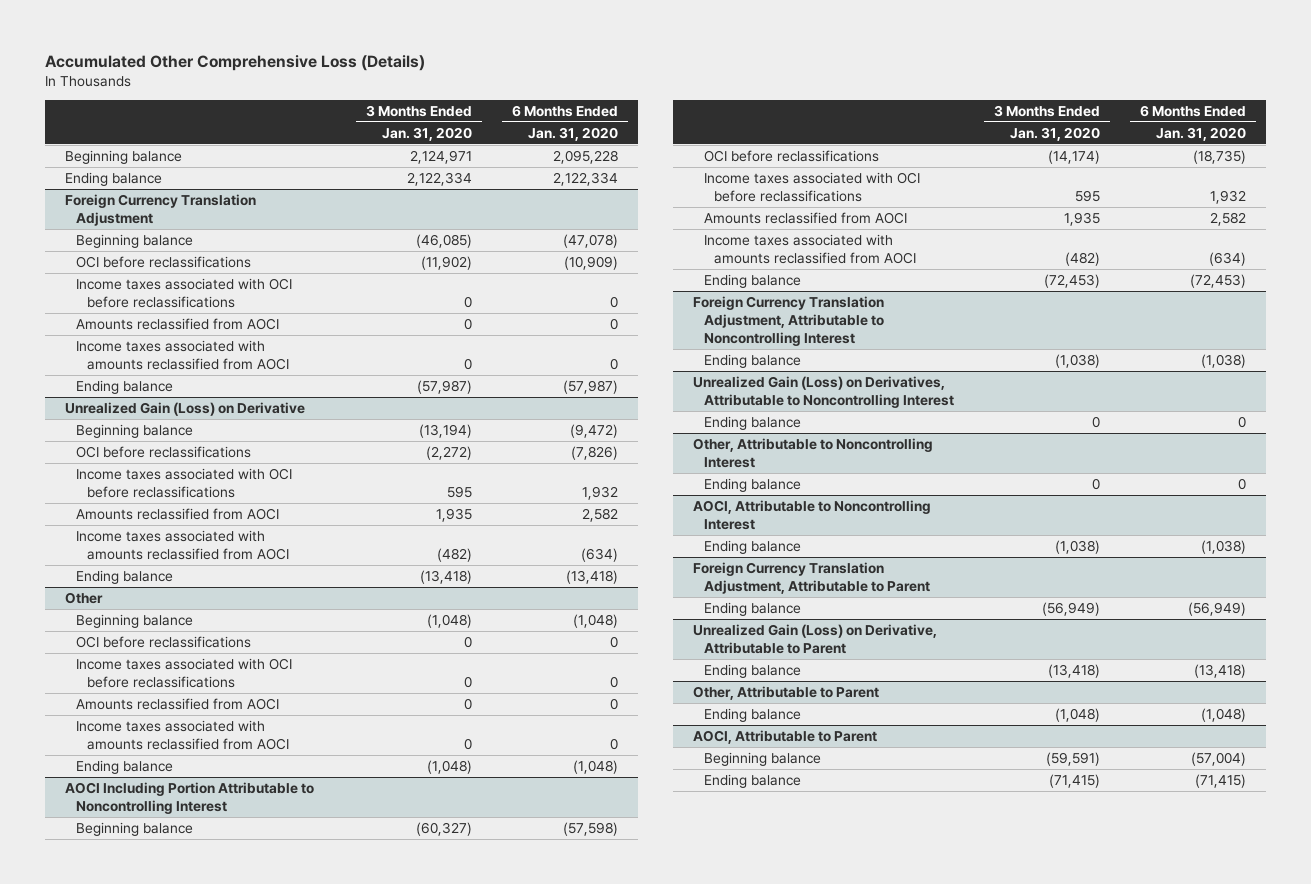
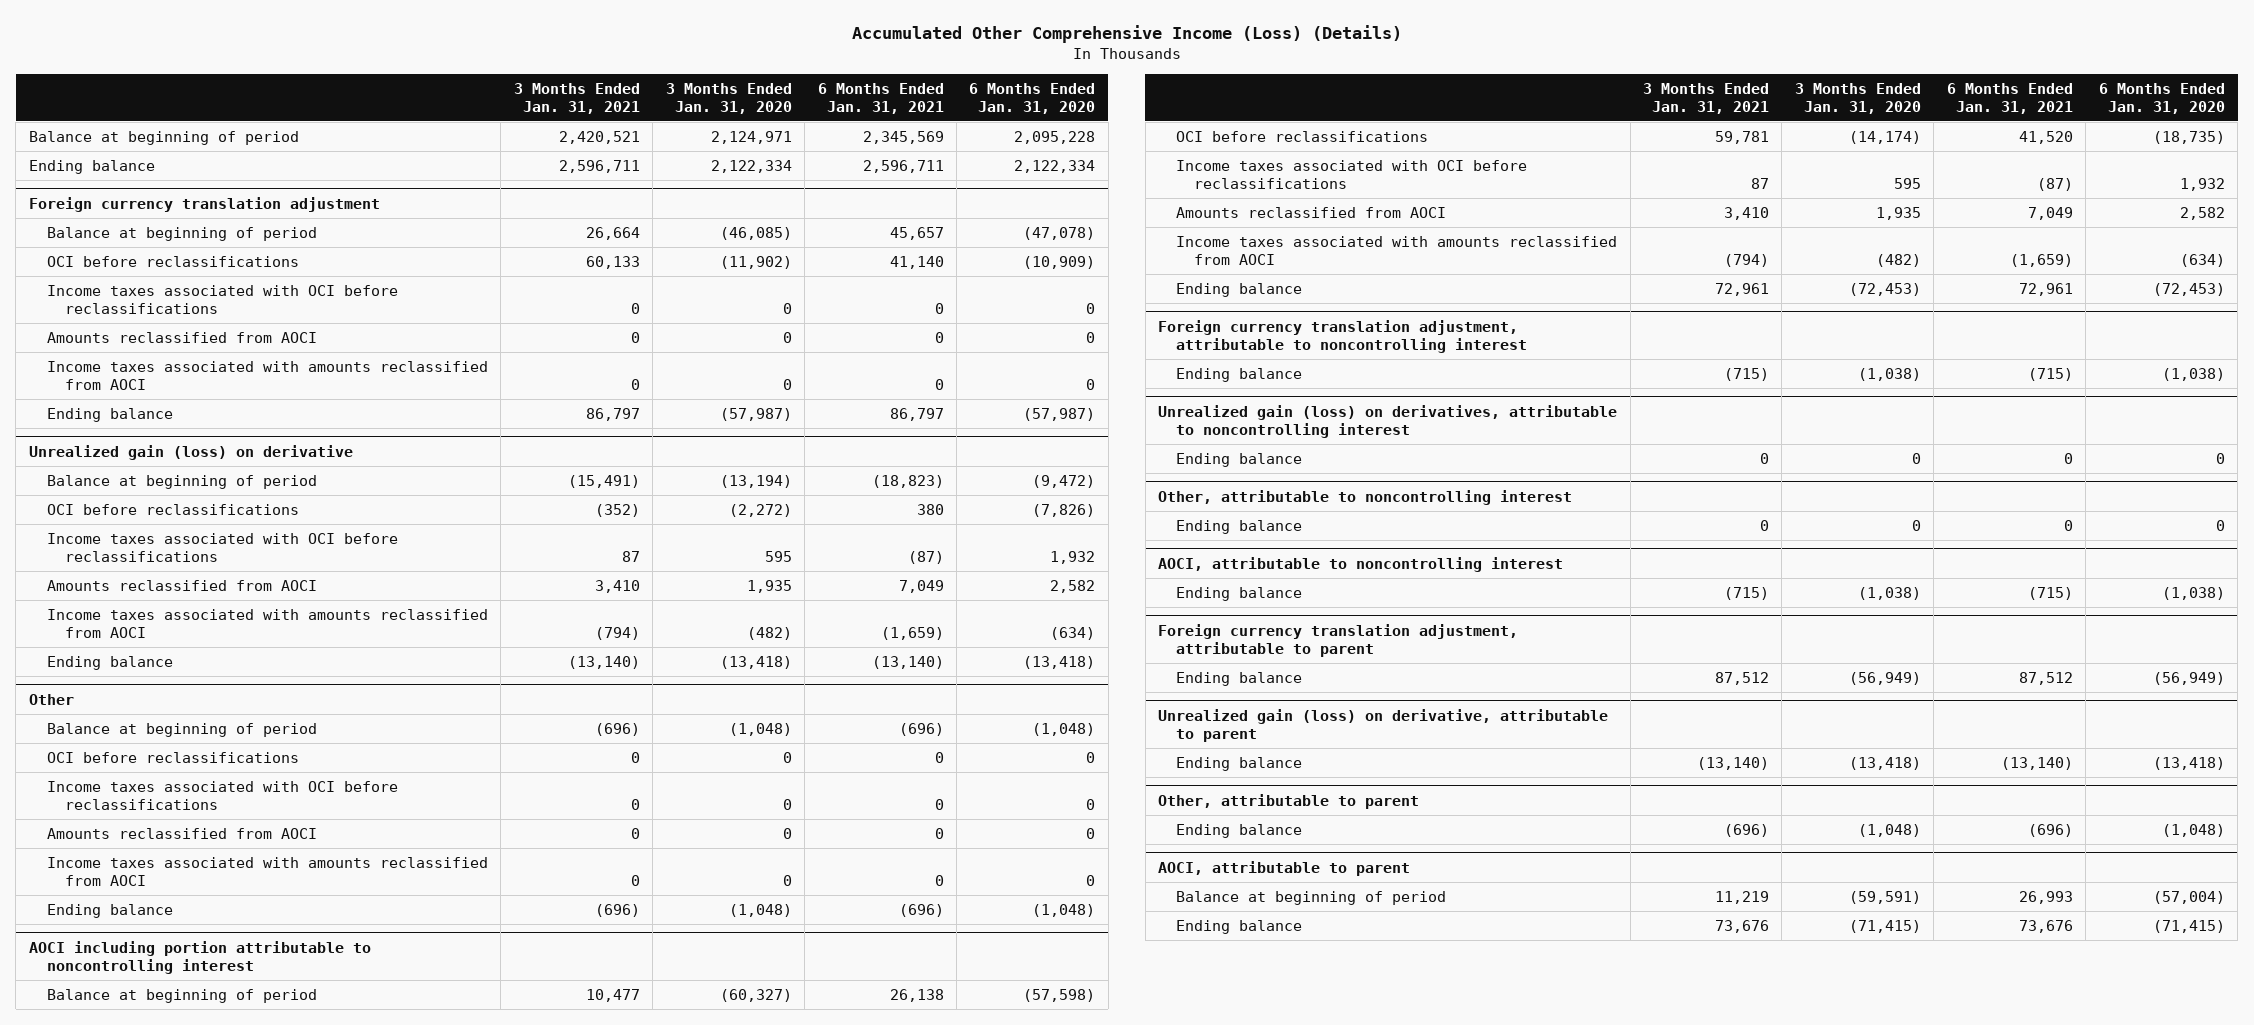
- Accumulated Other Comprehensive Loss (Details)
+ Accumulated Other Comprehensive Income (Loss) (Details)
- | 3 Months Ended Jan. 31, 2020 | 6 Months Ended Jan. 31, 2020
+ | 3 Months Ended Jan. 31, 2021 | 3 Months Ended Jan. 31, 2020 | 6 Months Ended Jan. 31, 2021 | 6 Months Ended Jan. 31, 2020
- Beginning balance | 2,124,971 | 2,095,228
+ Balance at beginning of period | 2,420,521 | 2,124,971 | 2,345,569 | 2,095,228
- Foreign Currency Translation Adjustment
- Beginning balance | (46,085) | (47,078)
+ Foreign currency translation adjustment
+ Balance at beginning of period | 26,664 | (46,085) | 45,657 | (47,078)
- Unrealized Gain (Loss) on Derivative
- Beginning balance | (13,194) | (9,472)
+ Unrealized gain (loss) on derivative
+ Balance at beginning of period | (15,491) | (13,194) | (18,823) | (9,472)
@ Other
- Beginning balance | (1,048) | (1,048)
+ Balance at beginning of period | (696) | (1,048) | (696) | (1,048)
- AOCI Including Portion Attributable to Noncontrolling Interest
- Beginning balance | (60,327) | (57,598)
+ AOCI including portion attributable to noncontrolling interest
+ Balance at beginning of period | 10,477 | (60,327) | 26,138 | (57,598)
- Foreign Currency Translation Adjustment, Attributable to Noncontrolling Interest
+ Foreign currency translation adjustment, attributable to noncontrolling interest
- Unrealized Gain (Loss) on Derivatives, Attributable to Noncontrolling Interest
+ Unrealized gain (loss) on derivatives, attributable to noncontrolling interest
- Other, Attributable to Noncontrolling Interest
+ Other, attributable to noncontrolling interest
- AOCI, Attributable to Noncontrolling Interest
+ AOCI, attributable to noncontrolling interest
- Foreign Currency Translation Adjustment, Attributable to Parent
+ Foreign currency translation adjustment, attributable to parent
- Unrealized Gain (Loss) on Derivative, Attributable to Parent
+ Unrealized gain (loss) on derivative, attributable to parent
- Other, Attributable to Parent
+ Other, attributable to parent
- AOCI, Attributable to Parent
- Beginning balance | (59,591) | (57,004)
+ AOCI, attributable to parent
+ Balance at beginning of period | 11,219 | (59,591) | 26,993 | (57,004)

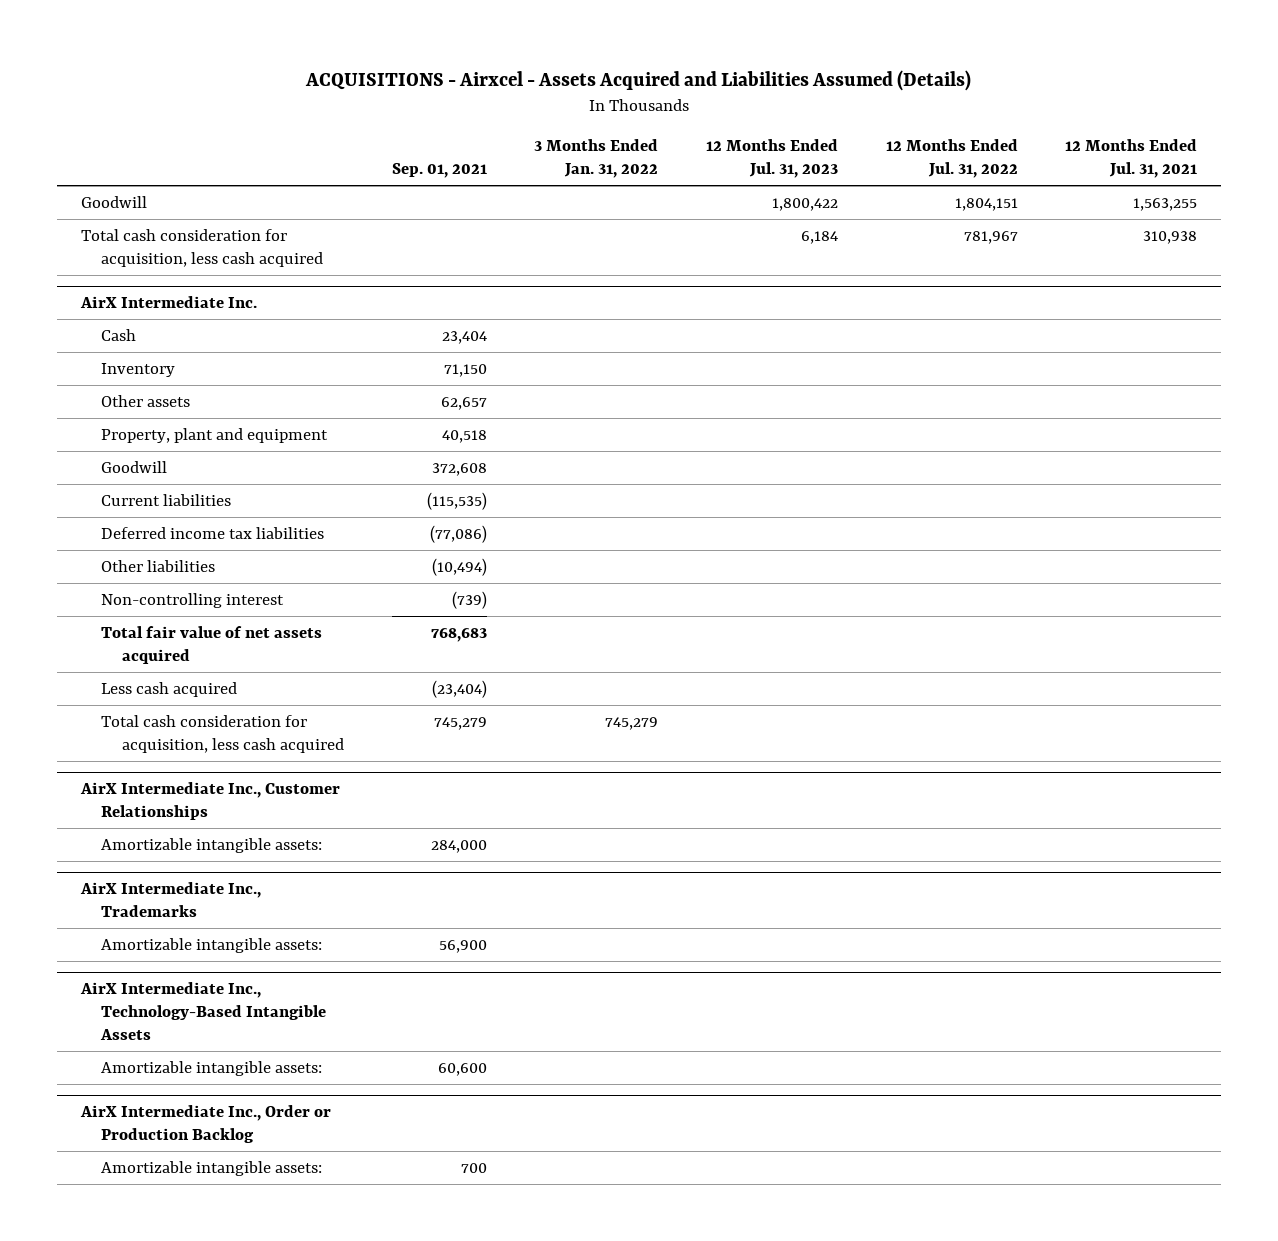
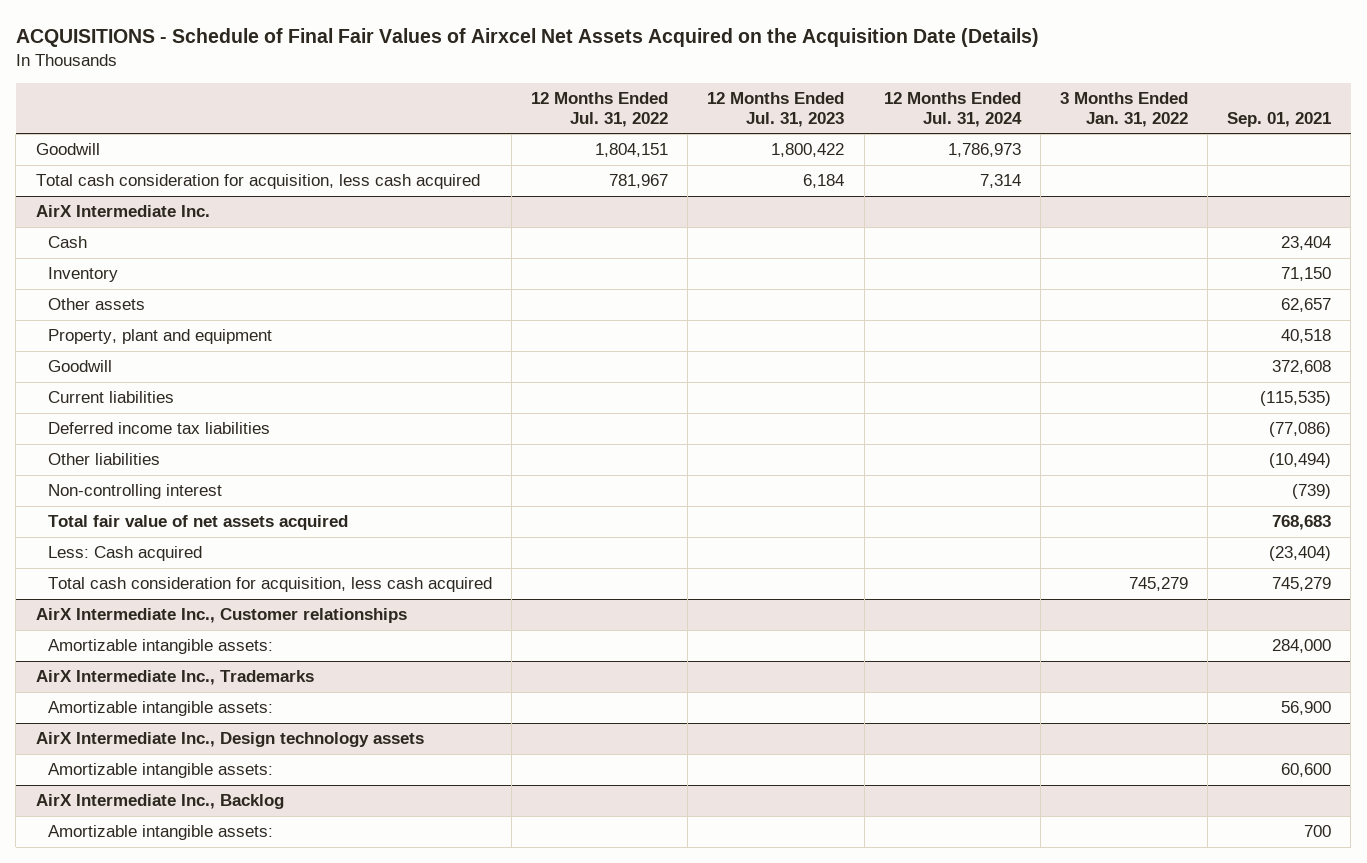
- ACQUISITIONS - Airxcel - Assets Acquired and Liabilities Assumed (Details)
+ ACQUISITIONS - Schedule of Final Fair Values of Airxcel Net Assets Acquired on the Acquisition Date (Details)
- | Sep. 01, 2021 | 3 Months Ended Jan. 31, 2022 | 12 Months Ended Jul. 31, 2023 | 12 Months Ended Jul. 31, 2022 | 12 Months Ended Jul. 31, 2021
+ | 12 Months Ended Jul. 31, 2022 | 12 Months Ended Jul. 31, 2023 | 12 Months Ended Jul. 31, 2024 | 3 Months Ended Jan. 31, 2022 | Sep. 01, 2021
@ AirX Intermediate Inc.
- Less cash acquired | (23,404) | | | |
+ Less: Cash acquired | | | | | (23,404)
- AirX Intermediate Inc., Customer Relationships
+ AirX Intermediate Inc., Customer relationships
- AirX Intermediate Inc., Technology-Based Intangible Assets
+ AirX Intermediate Inc., Design technology assets
- AirX Intermediate Inc., Order or Production Backlog
+ AirX Intermediate Inc., Backlog

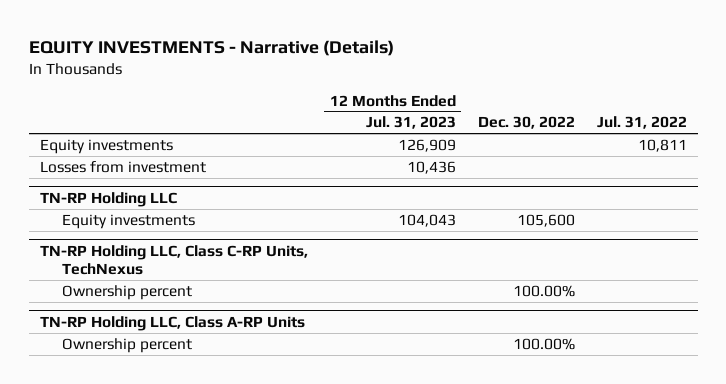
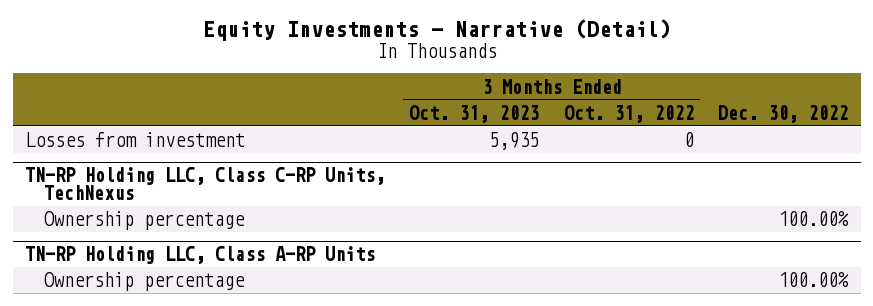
- EQUITY INVESTMENTS - Narrative (Details)
+ Equity Investments - Narrative (Detail)
- | 12 Months Ended Jul. 31, 2023 | Dec. 30, 2022 | Jul. 31, 2022
+ | 3 Months Ended Oct. 31, 2023 | 3 Months Ended Oct. 31, 2022 | Dec. 30, 2022
- Equity investments | 126,909 | | 10,811
- TN-RP Holding LLC
- Equity investments | 104,043 | 105,600 |
@ TN-RP Holding LLC, Class C-RP Units, TechNexus
- Ownership percent | | 100.00% |
+ Ownership percentage | | | 100.00%
@ TN-RP Holding LLC, Class A-RP Units
- Ownership percent | | 100.00% |
+ Ownership percentage | | | 100.00%

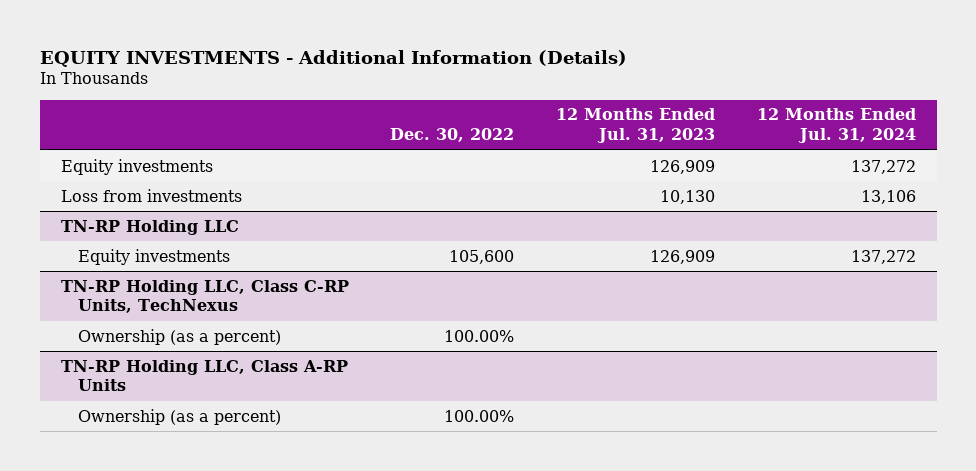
- Equity Investments - Narrative (Detail)
+ EQUITY INVESTMENTS - Additional Information (Details)
- | 3 Months Ended Oct. 31, 2023 | 3 Months Ended Oct. 31, 2022 | Dec. 30, 2022
+ | Dec. 30, 2022 | 12 Months Ended Jul. 31, 2023 | 12 Months Ended Jul. 31, 2024
- Losses from investment | 5,935 | 0 |
+ Equity investments | | 126,909 | 137,272
+ Loss from investments | | 10,130 | 13,106
+ TN-RP Holding LLC
+ Equity investments | 105,600 | 126,909 | 137,272
@ TN-RP Holding LLC, Class C-RP Units, TechNexus
- Ownership percentage | | | 100.00%
+ Ownership (as a percent) | 100.00% | |
@ TN-RP Holding LLC, Class A-RP Units
- Ownership percentage | | | 100.00%
+ Ownership (as a percent) | 100.00% | |

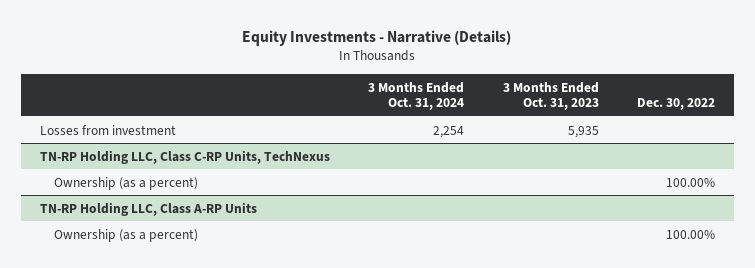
- EQUITY INVESTMENTS - Additional Information (Details)
+ Equity Investments - Narrative (Details)
- | Dec. 30, 2022 | 12 Months Ended Jul. 31, 2023 | 12 Months Ended Jul. 31, 2024
+ | 3 Months Ended Oct. 31, 2024 | 3 Months Ended Oct. 31, 2023 | Dec. 30, 2022
- Equity investments | | 126,909 | 137,272
- Loss from investments | | 10,130 | 13,106
- TN-RP Holding LLC
- Equity investments | 105,600 | 126,909 | 137,272
+ Losses from investment | 2,254 | 5,935 |

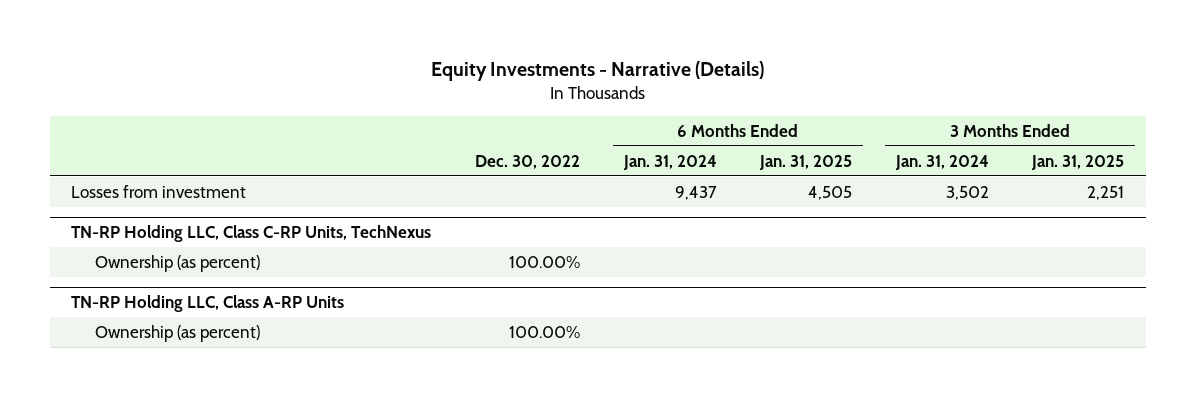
- | 3 Months Ended Oct. 31, 2024 | 3 Months Ended Oct. 31, 2023 | Dec. 30, 2022
+ | Dec. 30, 2022 | 6 Months Ended Jan. 31, 2024 | 6 Months Ended Jan. 31, 2025 | 3 Months Ended Jan. 31, 2024 | 3 Months Ended Jan. 31, 2025
@ TN-RP Holding LLC, Class C-RP Units, TechNexus
- Ownership (as a percent) | | | 100.00%
+ Ownership (as percent) | 100.00% | | | |
@ TN-RP Holding LLC, Class A-RP Units
- Ownership (as a percent) | | | 100.00%
+ Ownership (as percent) | 100.00% | | | |

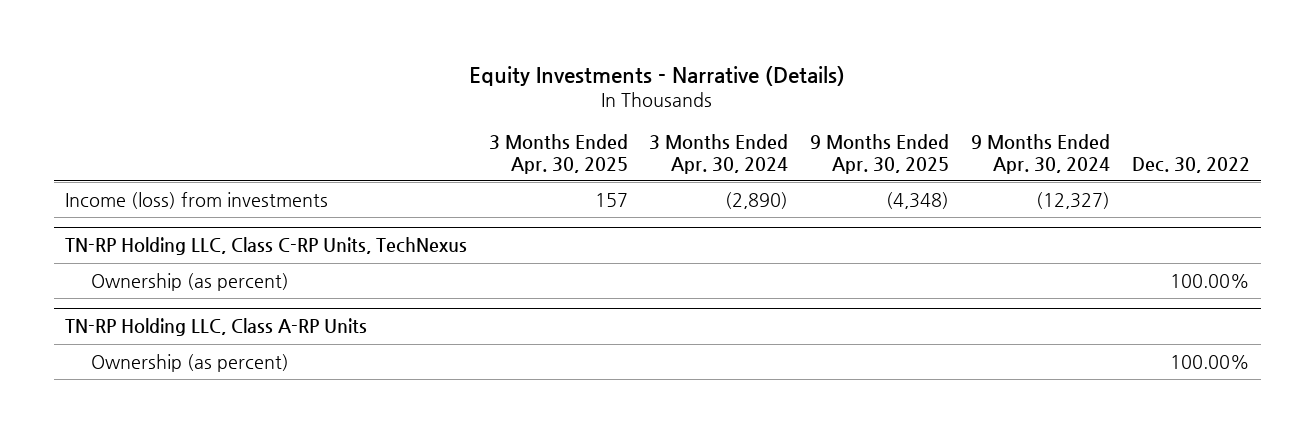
- | Dec. 30, 2022 | 6 Months Ended Jan. 31, 2024 | 6 Months Ended Jan. 31, 2025 | 3 Months Ended Jan. 31, 2024 | 3 Months Ended Jan. 31, 2025
+ | 3 Months Ended Apr. 30, 2025 | 3 Months Ended Apr. 30, 2024 | 9 Months Ended Apr. 30, 2025 | 9 Months Ended Apr. 30, 2024 | Dec. 30, 2022
- Losses from investment | | 9,437 | 4,505 | 3,502 | 2,251
+ Income (loss) from investments | 157 | (2,890) | (4,348) | (12,327) |

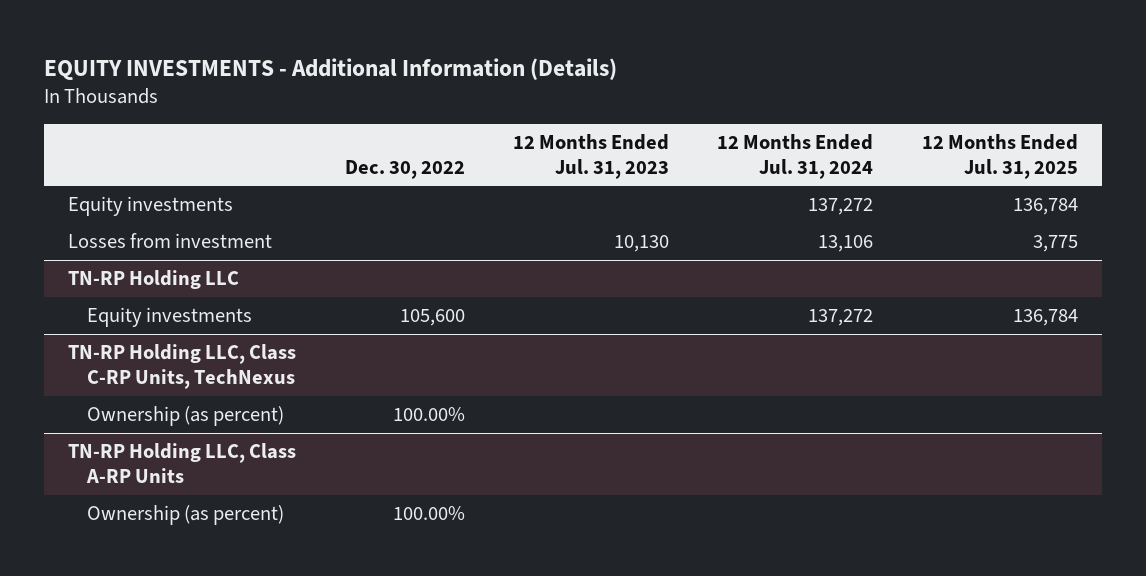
- Equity Investments - Narrative (Details)
+ EQUITY INVESTMENTS - Additional Information (Details)
- | 3 Months Ended Apr. 30, 2025 | 3 Months Ended Apr. 30, 2024 | 9 Months Ended Apr. 30, 2025 | 9 Months Ended Apr. 30, 2024 | Dec. 30, 2022
+ | Dec. 30, 2022 | 12 Months Ended Jul. 31, 2023 | 12 Months Ended Jul. 31, 2024 | 12 Months Ended Jul. 31, 2025
- Income (loss) from investments | 157 | (2,890) | (4,348) | (12,327) |
+ Equity investments | | | 137,272 | 136,784
+ Losses from investment | | 10,130 | 13,106 | 3,775
+ TN-RP Holding LLC
+ Equity investments | 105,600 | | 137,272 | 136,784

